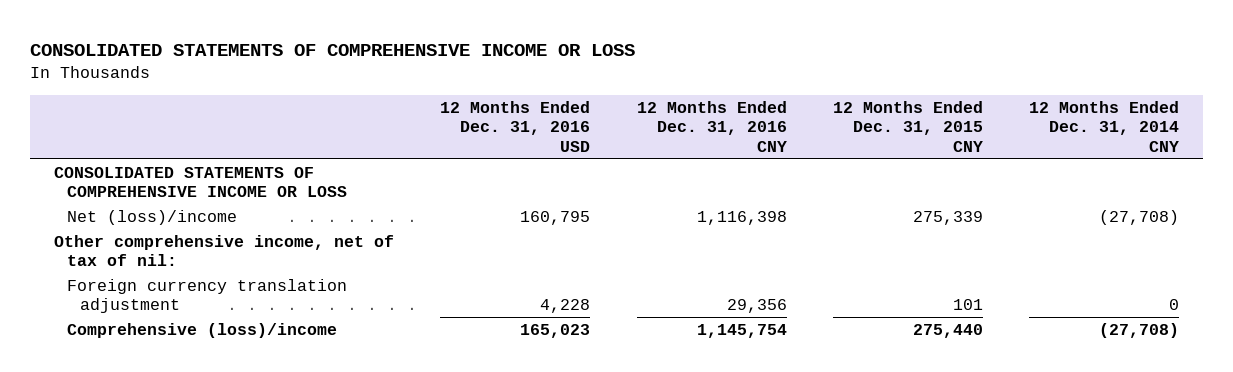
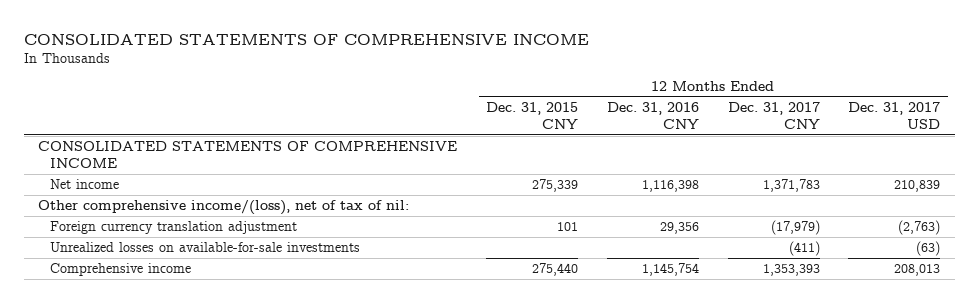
- CONSOLIDATED STATEMENTS OF COMPREHENSIVE INCOME OR LOSS
+ CONSOLIDATED STATEMENTS OF COMPREHENSIVE INCOME
- | 12 Months Ended Dec. 31, 2016 USD | 12 Months Ended Dec. 31, 2016 CNY | 12 Months Ended Dec. 31, 2015 CNY | 12 Months Ended Dec. 31, 2014 CNY
+ | 12 Months Ended Dec. 31, 2015 CNY | 12 Months Ended Dec. 31, 2016 CNY | 12 Months Ended Dec. 31, 2017 CNY | 12 Months Ended Dec. 31, 2017 USD
- CONSOLIDATED STATEMENTS OF COMPREHENSIVE INCOME OR LOSS
- Net (loss)/income | 160,795 | 1,116,398 | 275,339 | (27,708)
- Other comprehensive income, net of tax of nil:
+ CONSOLIDATED STATEMENTS OF COMPREHENSIVE INCOME
+ Net income | 275,339 | 1,116,398 | 1,371,783 | 210,839
+ Other comprehensive income/(loss), net of tax of nil:
- Comprehensive (loss)/income | 165,023 | 1,145,754 | 275,440 | (27,708)
+ Unrealized losses on available-for-sale investments | | | (411) | (63)
+ Comprehensive income | 275,440 | 1,145,754 | 1,353,393 | 208,013

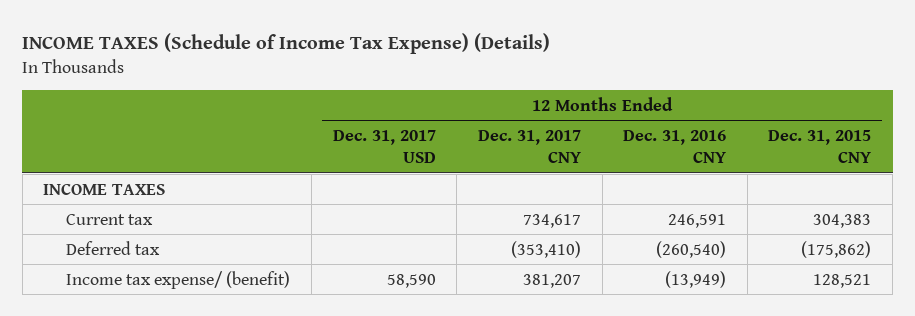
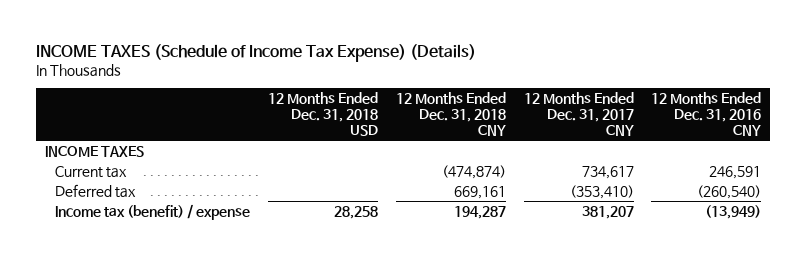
- | 12 Months Ended Dec. 31, 2017 USD | 12 Months Ended Dec. 31, 2017 CNY | 12 Months Ended Dec. 31, 2016 CNY | 12 Months Ended Dec. 31, 2015 CNY
+ | 12 Months Ended Dec. 31, 2018 USD | 12 Months Ended Dec. 31, 2018 CNY | 12 Months Ended Dec. 31, 2017 CNY | 12 Months Ended Dec. 31, 2016 CNY
- Income tax expense/ (benefit) | 58,590 | 381,207 | (13,949) | 128,521
+ Income tax (benefit) / expense | 28,258 | 194,287 | 381,207 | (13,949)

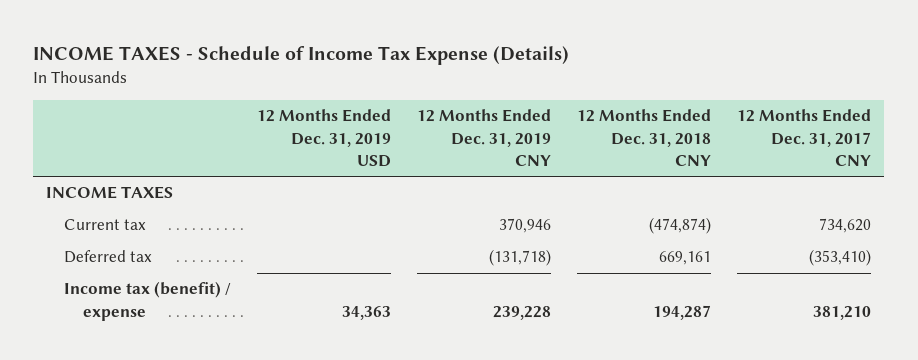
- INCOME TAXES (Schedule of Income Tax Expense) (Details)
+ INCOME TAXES - Schedule of Income Tax Expense (Details)
- | 12 Months Ended Dec. 31, 2018 USD | 12 Months Ended Dec. 31, 2018 CNY | 12 Months Ended Dec. 31, 2017 CNY | 12 Months Ended Dec. 31, 2016 CNY
+ | 12 Months Ended Dec. 31, 2019 USD | 12 Months Ended Dec. 31, 2019 CNY | 12 Months Ended Dec. 31, 2018 CNY | 12 Months Ended Dec. 31, 2017 CNY
- Current tax | | (474,874) | 734,617 | 246,591
+ Current tax | | 370,946 | (474,874) | 734,620
- Income tax (benefit) / expense | 28,258 | 194,287 | 381,207 | (13,949)
+ Income tax (benefit) / expense | 34,363 | 239,228 | 194,287 | 381,210

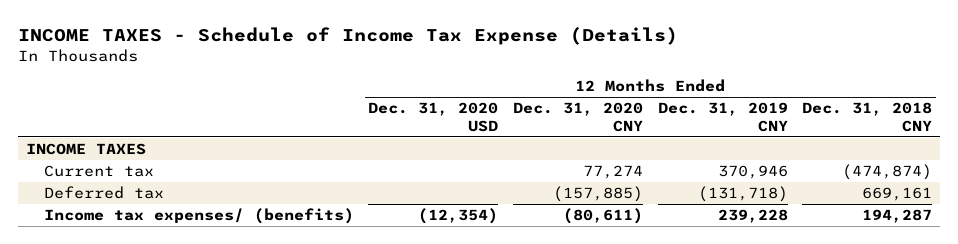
- | 12 Months Ended Dec. 31, 2019 USD | 12 Months Ended Dec. 31, 2019 CNY | 12 Months Ended Dec. 31, 2018 CNY | 12 Months Ended Dec. 31, 2017 CNY
+ | 12 Months Ended Dec. 31, 2020 USD | 12 Months Ended Dec. 31, 2020 CNY | 12 Months Ended Dec. 31, 2019 CNY | 12 Months Ended Dec. 31, 2018 CNY
- Income tax (benefit) / expense | 34,363 | 239,228 | 194,287 | 381,210
+ Income tax expenses/ (benefits) | (12,354) | (80,611) | 239,228 | 194,287

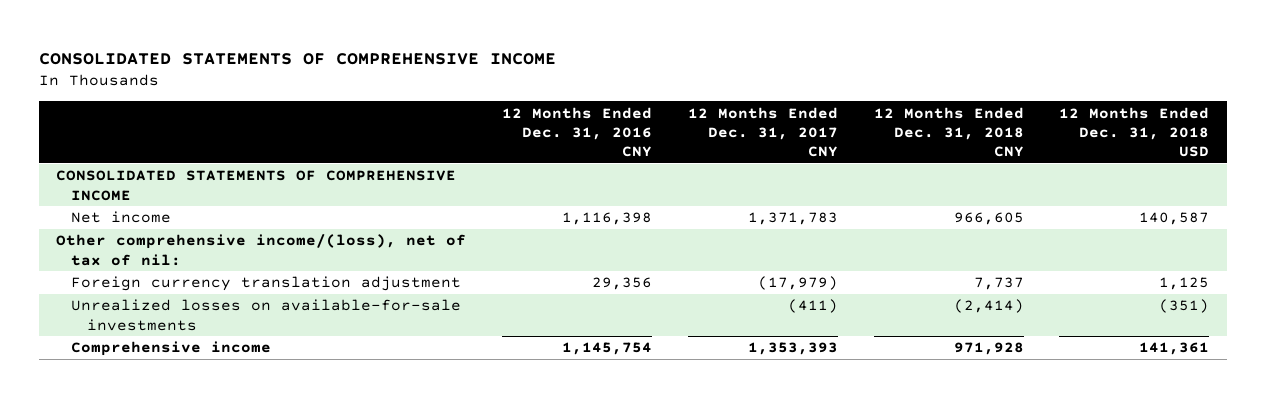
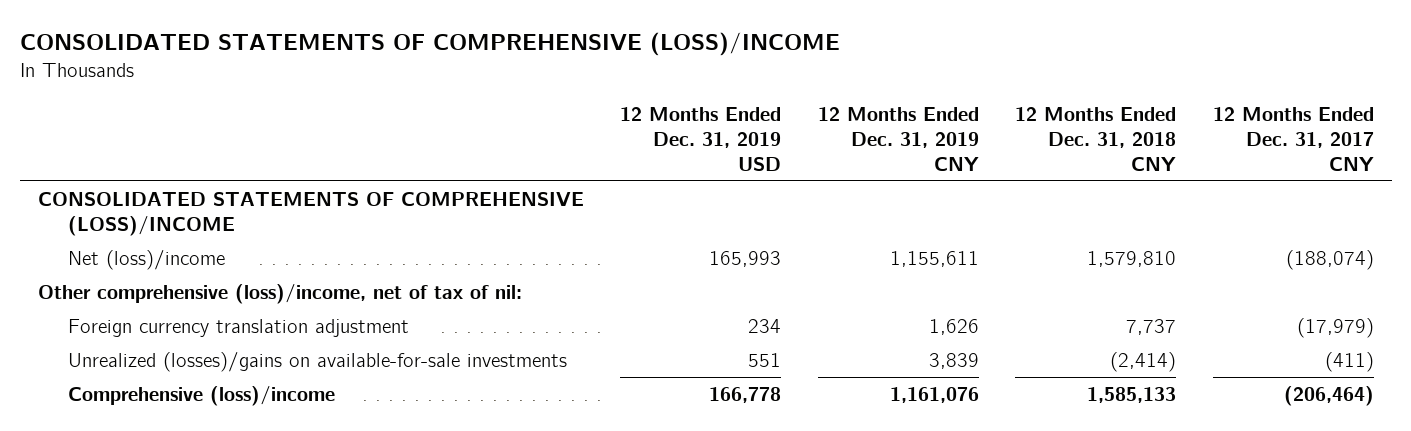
- CONSOLIDATED STATEMENTS OF COMPREHENSIVE INCOME
+ CONSOLIDATED STATEMENTS OF COMPREHENSIVE (LOSS)/INCOME
- | 12 Months Ended Dec. 31, 2016 CNY | 12 Months Ended Dec. 31, 2017 CNY | 12 Months Ended Dec. 31, 2018 CNY | 12 Months Ended Dec. 31, 2018 USD
+ | 12 Months Ended Dec. 31, 2019 USD | 12 Months Ended Dec. 31, 2019 CNY | 12 Months Ended Dec. 31, 2018 CNY | 12 Months Ended Dec. 31, 2017 CNY
- CONSOLIDATED STATEMENTS OF COMPREHENSIVE INCOME
- Net income | 1,116,398 | 1,371,783 | 966,605 | 140,587
- Other comprehensive income/(loss), net of tax of nil:
+ CONSOLIDATED STATEMENTS OF COMPREHENSIVE (LOSS)/INCOME
+ Net (loss)/income | 165,993 | 1,155,611 | 1,579,810 | (188,074)
+ Other comprehensive (loss)/income, net of tax of nil:
- Unrealized losses on available-for-sale investments | | (411) | (2,414) | (351)
- Comprehensive income | 1,145,754 | 1,353,393 | 971,928 | 141,361
+ Unrealized (losses)/gains on available-for-sale investments | 551 | 3,839 | (2,414) | (411)
+ Comprehensive (loss)/income | 166,778 | 1,161,076 | 1,585,133 | (206,464)

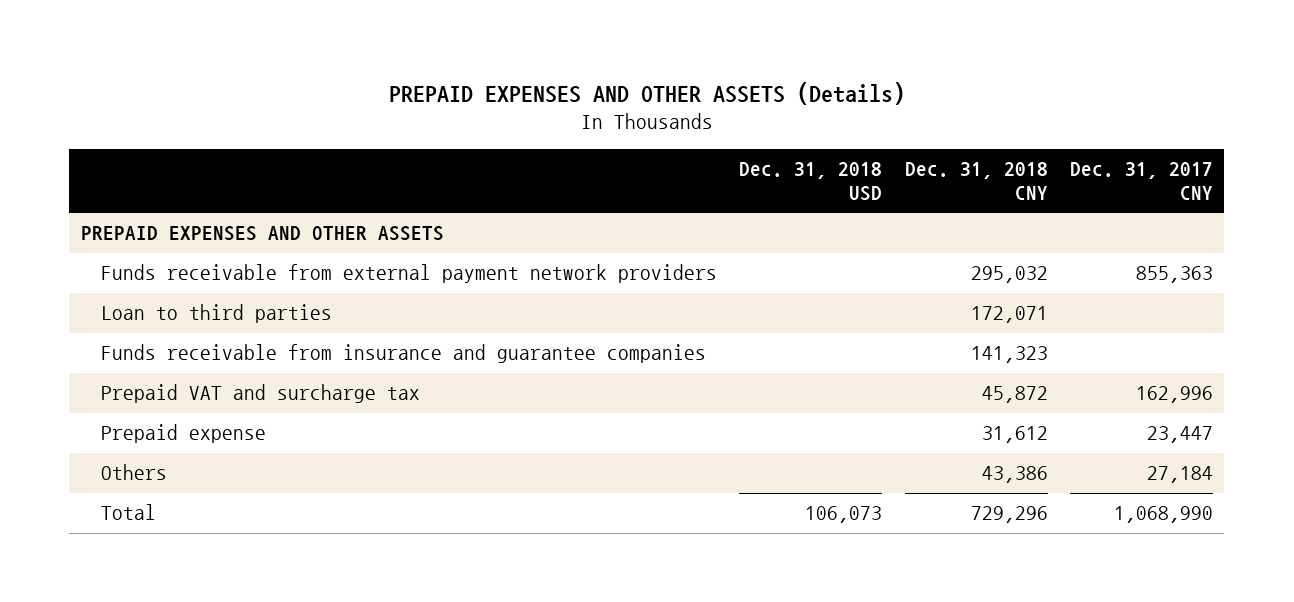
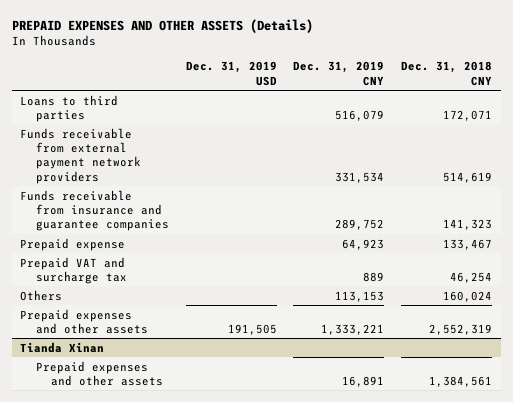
- | Dec. 31, 2018 USD | Dec. 31, 2018 CNY | Dec. 31, 2017 CNY
+ | Dec. 31, 2019 USD | Dec. 31, 2019 CNY | Dec. 31, 2018 CNY
- PREPAID EXPENSES AND OTHER ASSETS
- Funds receivable from external payment network providers | | 295,032 | 855,363
- Loan to third parties | | 172,071 |
+ Loans to third parties | | 516,079 | 172,071
+ Funds receivable from external payment network providers | | 331,534 | 514,619
- Prepaid VAT and surcharge tax | | 45,872 | 162,996
- Prepaid expense | | 31,612 | 23,447
- Others | | 43,386 | 27,184
- Total | 106,073 | 729,296 | 1,068,990
+ Prepaid expense | | 64,923 | 133,467
+ Prepaid VAT and surcharge tax | | 889 | 46,254
+ Others | | 113,153 | 160,024
+ Prepaid expenses and other assets | 191,505 | 1,333,221 | 2,552,319
+ Tianda Xinan
+ Prepaid expenses and other assets | | 16,891 | 1,384,561

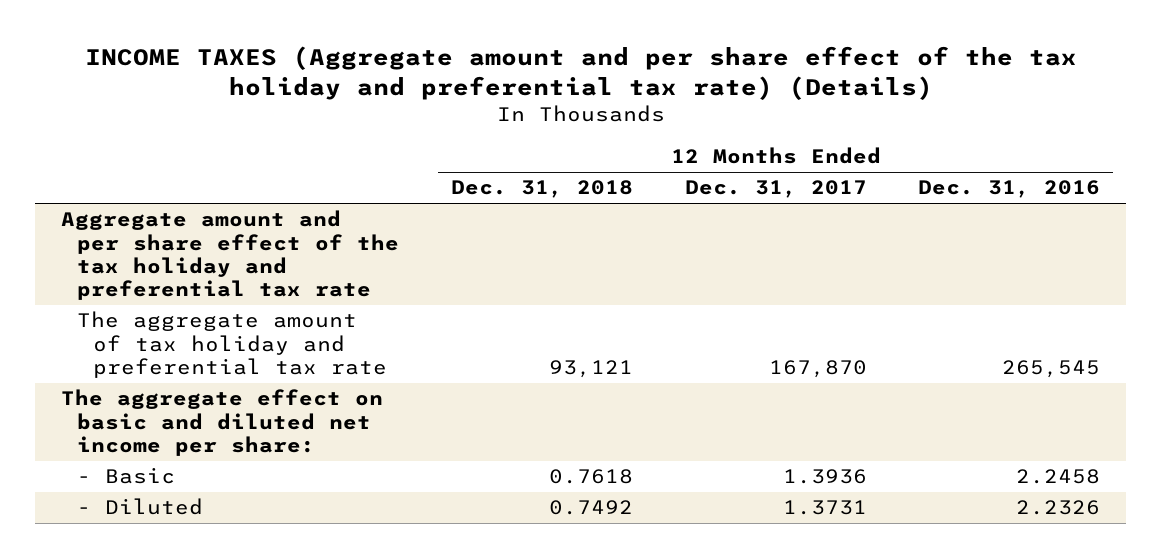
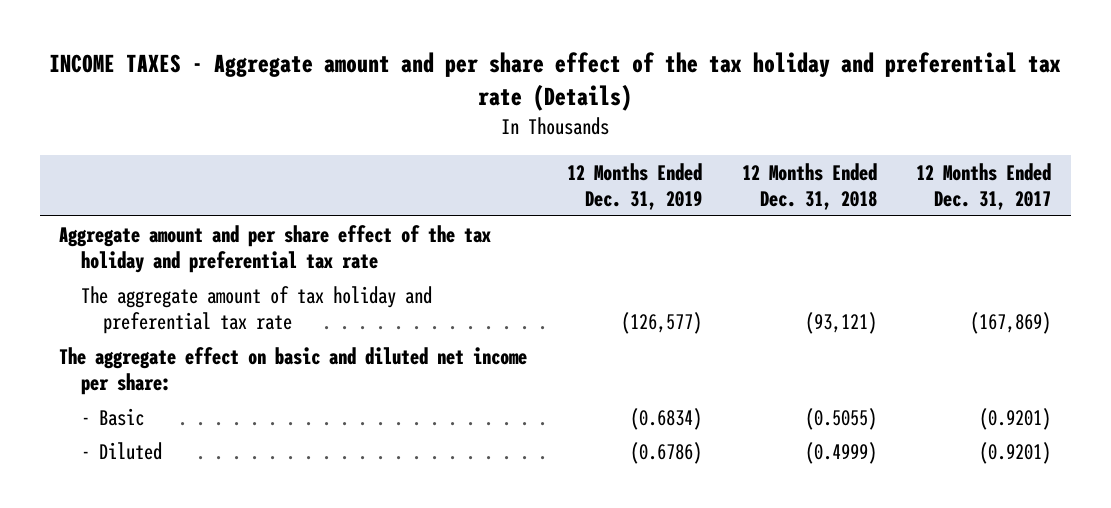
- INCOME TAXES (Aggregate amount and per share effect of the tax holiday and preferential tax rate) (Details)
+ INCOME TAXES - Aggregate amount and per share effect of the tax holiday and preferential tax rate (Details)
- | 12 Months Ended Dec. 31, 2018 | 12 Months Ended Dec. 31, 2017 | 12 Months Ended Dec. 31, 2016
+ | 12 Months Ended Dec. 31, 2019 | 12 Months Ended Dec. 31, 2018 | 12 Months Ended Dec. 31, 2017
- The aggregate amount of tax holiday and preferential tax rate | 93,121 | 167,870 | 265,545
+ The aggregate amount of tax holiday and preferential tax rate | (126,577) | (93,121) | (167,869)
- - Basic | 0.7618 | 1.3936 | 2.2458
- - Diluted | 0.7492 | 1.3731 | 2.2326
+ - Basic | (0.6834) | (0.5055) | (0.9201)
+ - Diluted | (0.6786) | (0.4999) | (0.9201)

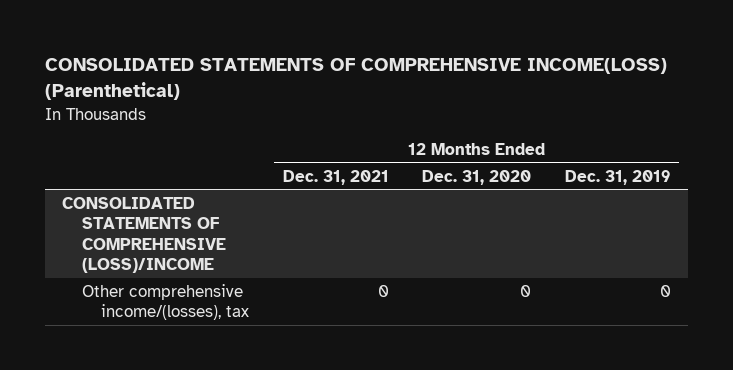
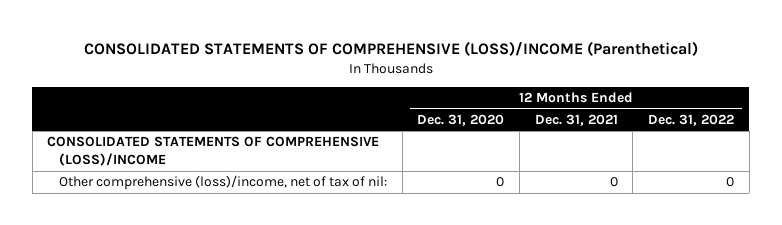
- CONSOLIDATED STATEMENTS OF COMPREHENSIVE INCOME(LOSS) (Parenthetical)
+ CONSOLIDATED STATEMENTS OF COMPREHENSIVE (LOSS)/INCOME (Parenthetical)
- | 12 Months Ended Dec. 31, 2021 | 12 Months Ended Dec. 31, 2020 | 12 Months Ended Dec. 31, 2019
+ | 12 Months Ended Dec. 31, 2020 | 12 Months Ended Dec. 31, 2021 | 12 Months Ended Dec. 31, 2022
- Other comprehensive income/(losses), tax | 0 | 0 | 0
+ Other comprehensive (loss)/income, net of tax of nil: | 0 | 0 | 0

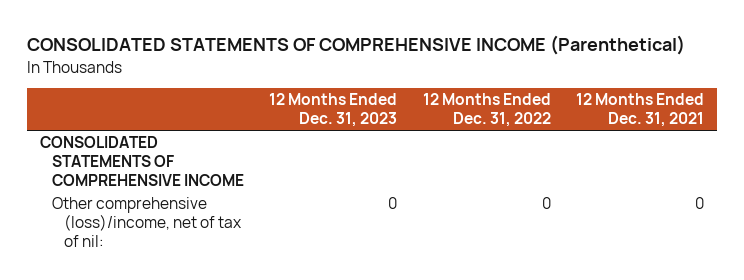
- CONSOLIDATED STATEMENTS OF COMPREHENSIVE (LOSS)/INCOME (Parenthetical)
+ CONSOLIDATED STATEMENTS OF COMPREHENSIVE INCOME (Parenthetical)
- | 12 Months Ended Dec. 31, 2020 | 12 Months Ended Dec. 31, 2021 | 12 Months Ended Dec. 31, 2022
+ | 12 Months Ended Dec. 31, 2023 | 12 Months Ended Dec. 31, 2022 | 12 Months Ended Dec. 31, 2021
- CONSOLIDATED STATEMENTS OF COMPREHENSIVE (LOSS)/INCOME
+ CONSOLIDATED STATEMENTS OF COMPREHENSIVE INCOME

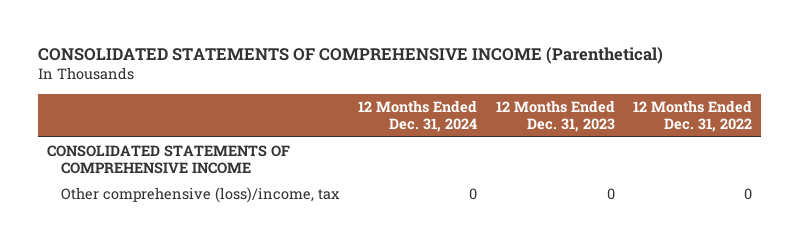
- | 12 Months Ended Dec. 31, 2023 | 12 Months Ended Dec. 31, 2022 | 12 Months Ended Dec. 31, 2021
+ | 12 Months Ended Dec. 31, 2024 | 12 Months Ended Dec. 31, 2023 | 12 Months Ended Dec. 31, 2022
- Other comprehensive (loss)/income, net of tax of nil: | 0 | 0 | 0
+ Other comprehensive (loss)/income, tax | 0 | 0 | 0

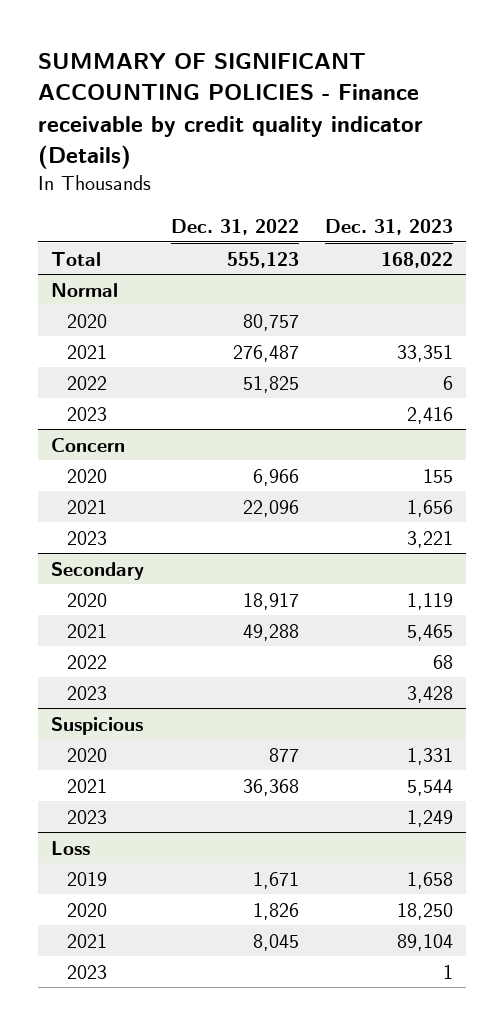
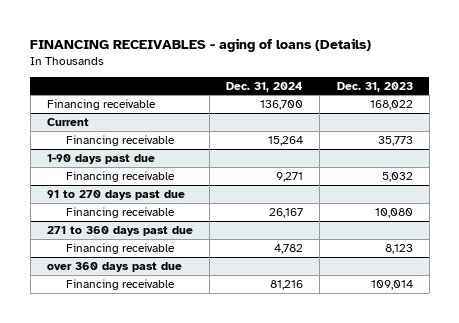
- SUMMARY OF SIGNIFICANT ACCOUNTING POLICIES - Finance receivable by credit quality indicator (Details)
+ FINANCING RECEIVABLES - aging of loans (Details)
- | Dec. 31, 2022 | Dec. 31, 2023
+ | Dec. 31, 2024 | Dec. 31, 2023
- Total | 555,123 | 168,022
- Normal
- 2020 | 80,757 |
- 2021 | 276,487 | 33,351
- 2022 | 51,825 | 6
- 2023 | | 2,416
- Concern
- 2020 | 6,966 | 155
- 2021 | 22,096 | 1,656
- 2023 | | 3,221
- Secondary
- 2020 | 18,917 | 1,119
- 2021 | 49,288 | 5,465
- 2022 | | 68
- 2023 | | 3,428
- Suspicious
- 2020 | 877 | 1,331
- 2021 | 36,368 | 5,544
- 2023 | | 1,249
- Loss
- 2019 | 1,671 | 1,658
- 2020 | 1,826 | 18,250
- 2021 | 8,045 | 89,104
- 2023 | | 1
+ Financing receivable | 136,700 | 168,022
+ Current
+ Financing receivable | 15,264 | 35,773
+ 1-90 days past due
+ Financing receivable | 9,271 | 5,032
+ 91 to 270 days past due
+ Financing receivable | 26,167 | 10,080
+ 271 to 360 days past due
+ Financing receivable | 4,782 | 8,123
+ over 360 days past due
+ Financing receivable | 81,216 | 109,014

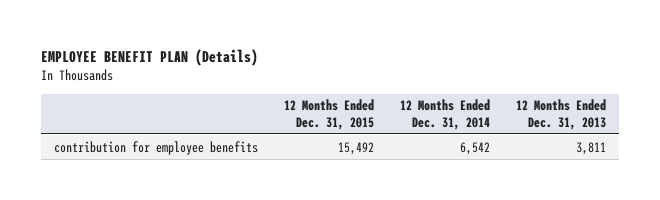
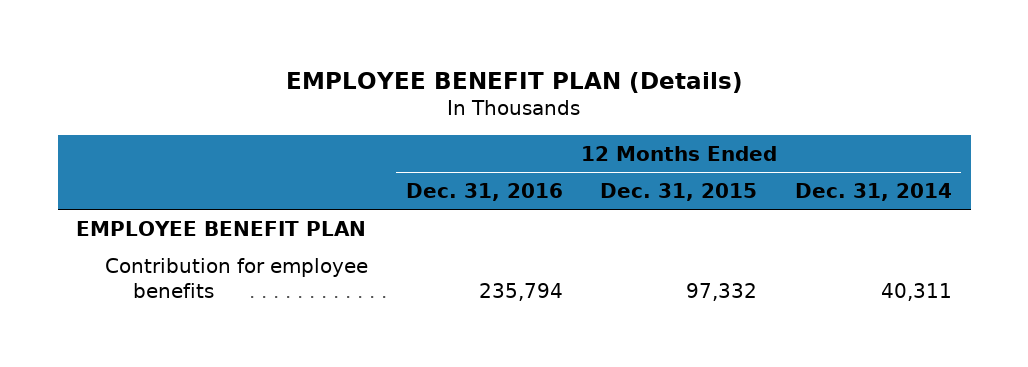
- | 12 Months Ended Dec. 31, 2015 | 12 Months Ended Dec. 31, 2014 | 12 Months Ended Dec. 31, 2013
+ | 12 Months Ended Dec. 31, 2016 | 12 Months Ended Dec. 31, 2015 | 12 Months Ended Dec. 31, 2014
- contribution for employee benefits | 15,492 | 6,542 | 3,811
+ EMPLOYEE BENEFIT PLAN
+ Contribution for employee benefits | 235,794 | 97,332 | 40,311

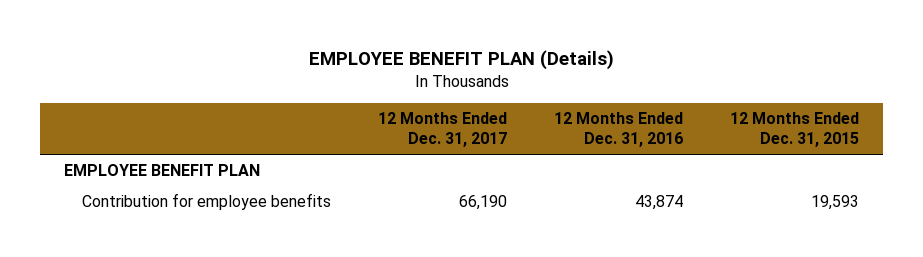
- | 12 Months Ended Dec. 31, 2016 | 12 Months Ended Dec. 31, 2015 | 12 Months Ended Dec. 31, 2014
+ | 12 Months Ended Dec. 31, 2017 | 12 Months Ended Dec. 31, 2016 | 12 Months Ended Dec. 31, 2015
- Contribution for employee benefits | 235,794 | 97,332 | 40,311
+ Contribution for employee benefits | 66,190 | 43,874 | 19,593

